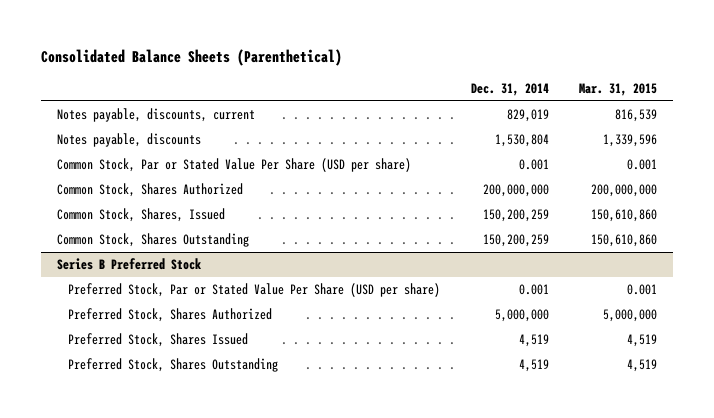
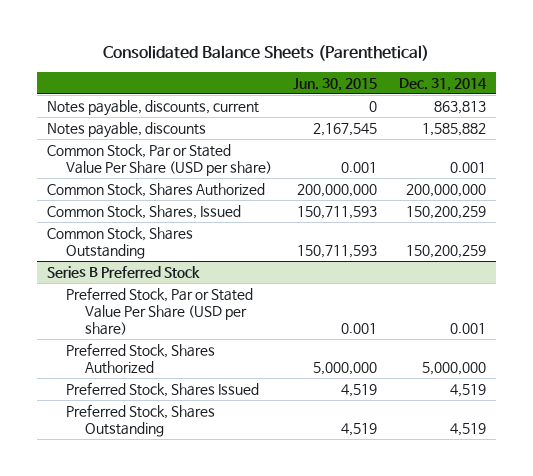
- | Dec. 31, 2014 | Mar. 31, 2015
+ | Jun. 30, 2015 | Dec. 31, 2014
- Notes payable, discounts, current | 829,019 | 816,539
- Notes payable, discounts | 1,530,804 | 1,339,596
+ Notes payable, discounts, current | 0 | 863,813
+ Notes payable, discounts | 2,167,545 | 1,585,882

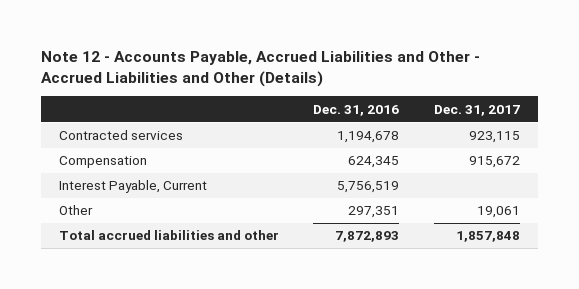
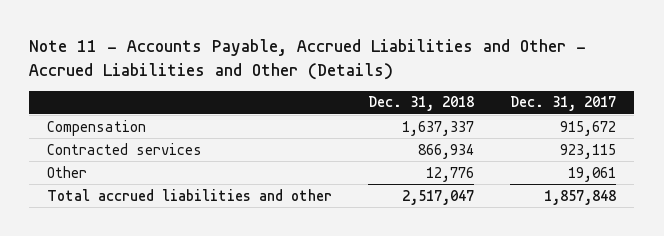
- Note 12 - Accounts Payable, Accrued Liabilities and Other - Accrued Liabilities and Other (Details)
+ Note 11 - Accounts Payable, Accrued Liabilities and Other - Accrued Liabilities and Other (Details)
- | Dec. 31, 2016 | Dec. 31, 2017
+ | Dec. 31, 2018 | Dec. 31, 2017
- Interest Payable, Current | 5,756,519 |
moved down: Contracted services | 866,934 | 923,115

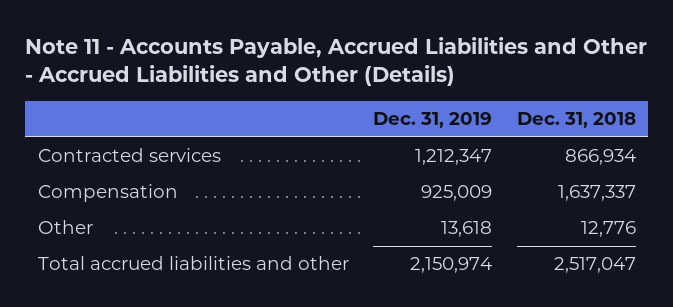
- | Dec. 31, 2018 | Dec. 31, 2017
+ | Dec. 31, 2019 | Dec. 31, 2018
moved down: Compensation | 925,009 | 1,637,337

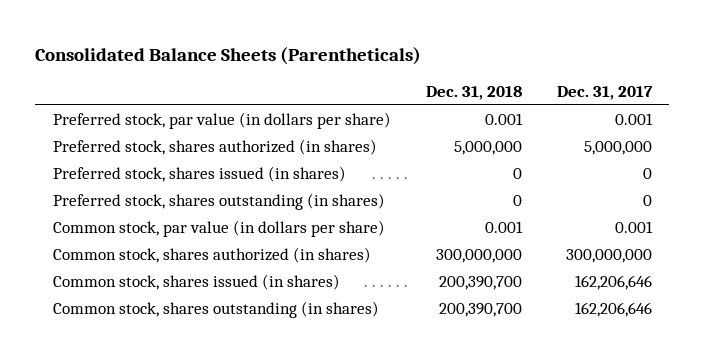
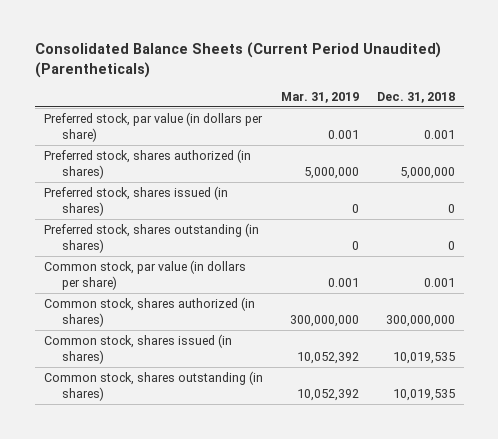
- Consolidated Balance Sheets (Parentheticals)
+ Consolidated Balance Sheets (Current Period Unaudited) (Parentheticals)
- | Dec. 31, 2018 | Dec. 31, 2017
+ | Mar. 31, 2019 | Dec. 31, 2018
- Common stock, shares issued (in shares) | 200,390,700 | 162,206,646
- Common stock, shares outstanding (in shares) | 200,390,700 | 162,206,646
+ Common stock, shares issued (in shares) | 10,052,392 | 10,019,535
+ Common stock, shares outstanding (in shares) | 10,052,392 | 10,019,535

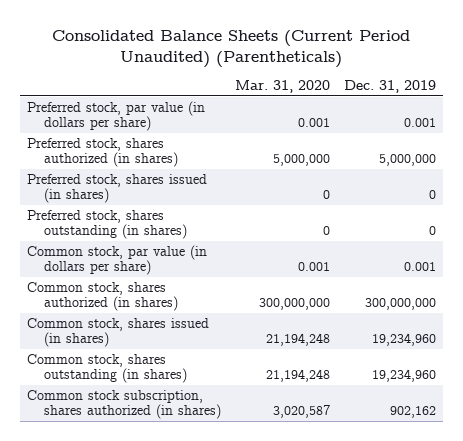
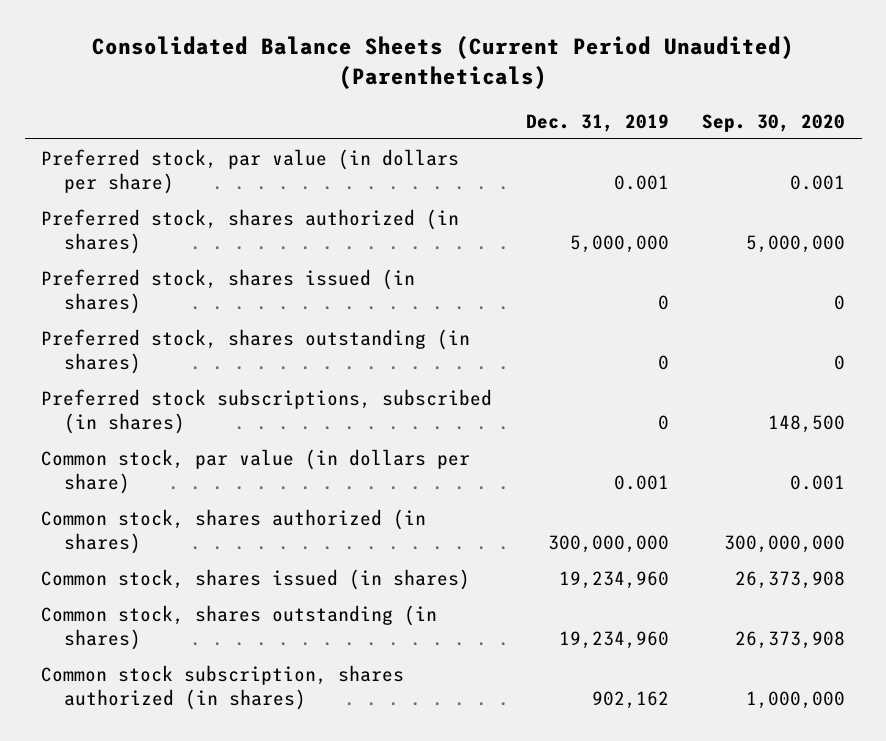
- | Mar. 31, 2020 | Dec. 31, 2019
+ | Dec. 31, 2019 | Sep. 30, 2020
+ Preferred stock subscriptions, subscribed (in shares) | 0 | 148,500

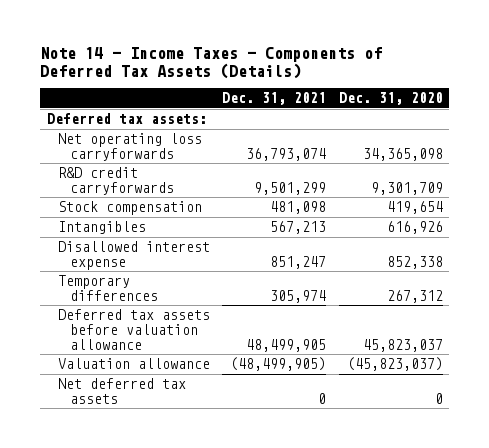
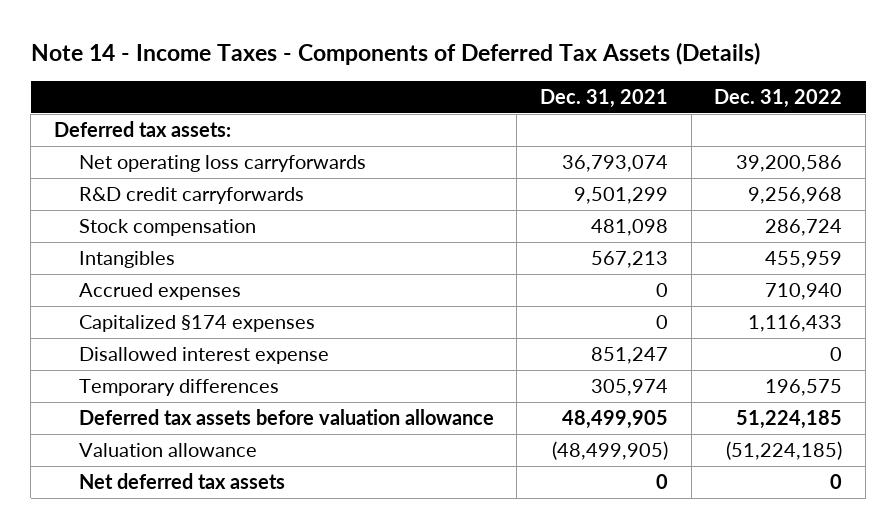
- | Dec. 31, 2021 | Dec. 31, 2020
+ | Dec. 31, 2021 | Dec. 31, 2022
+ Accrued expenses | 0 | 710,940
+ Capitalized §174 expenses | 0 | 1,116,433

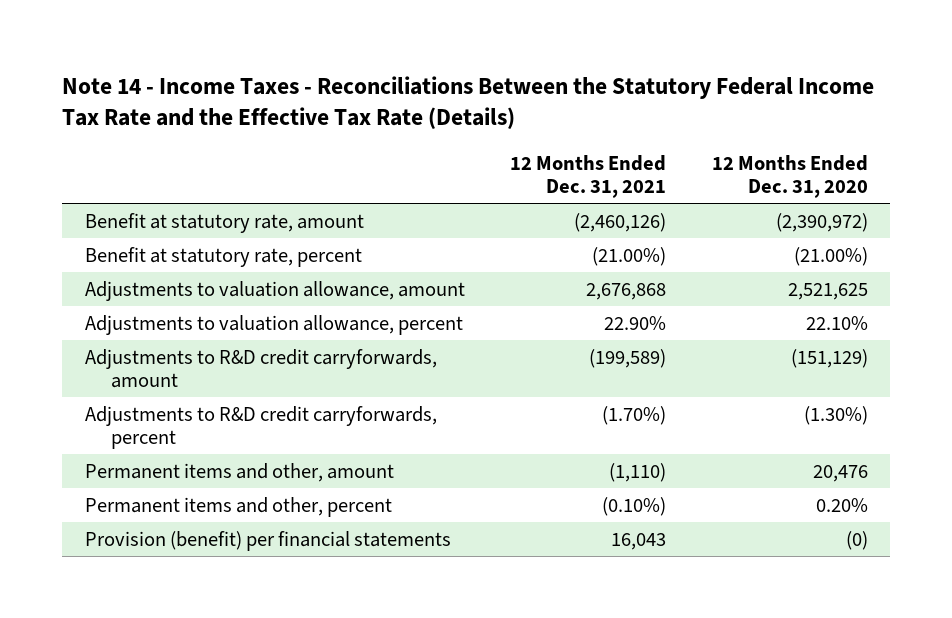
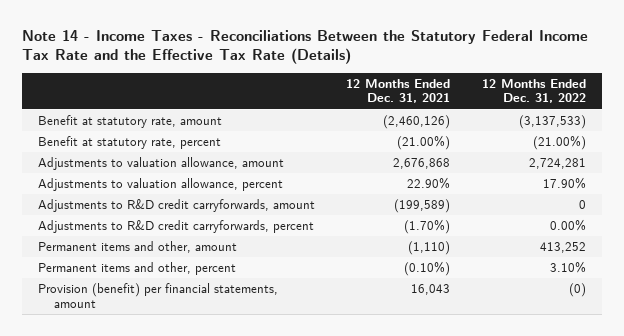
- | 12 Months Ended Dec. 31, 2021 | 12 Months Ended Dec. 31, 2020
+ | 12 Months Ended Dec. 31, 2021 | 12 Months Ended Dec. 31, 2022
- Provision (benefit) per financial statements | 16,043 | (0)
+ Provision (benefit) per financial statements, amount | 16,043 | (0)

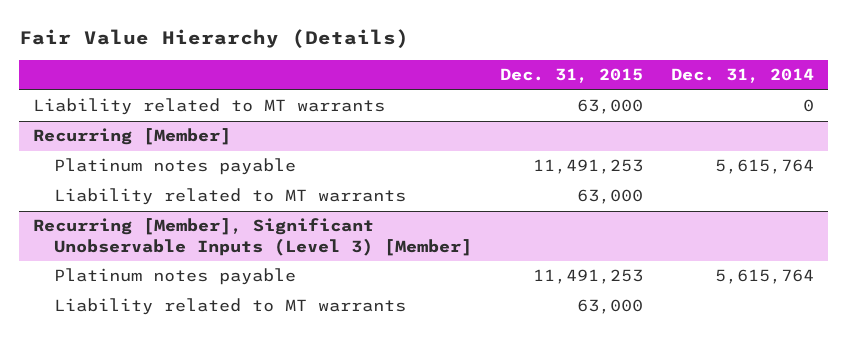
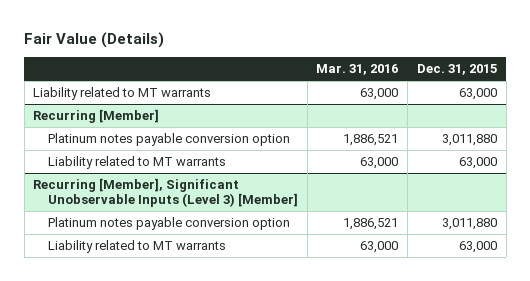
- Fair Value Hierarchy (Details)
+ Fair Value (Details)
- | Dec. 31, 2015 | Dec. 31, 2014
+ | Mar. 31, 2016 | Dec. 31, 2015
@ Recurring [Member]
- Platinum notes payable | 11,491,253 | 5,615,764
+ Platinum notes payable conversion option | 1,886,521 | 3,011,880
@ Recurring [Member], Significant Unobservable Inputs (Level 3) [Member]
- Platinum notes payable | 11,491,253 | 5,615,764
+ Platinum notes payable conversion option | 1,886,521 | 3,011,880

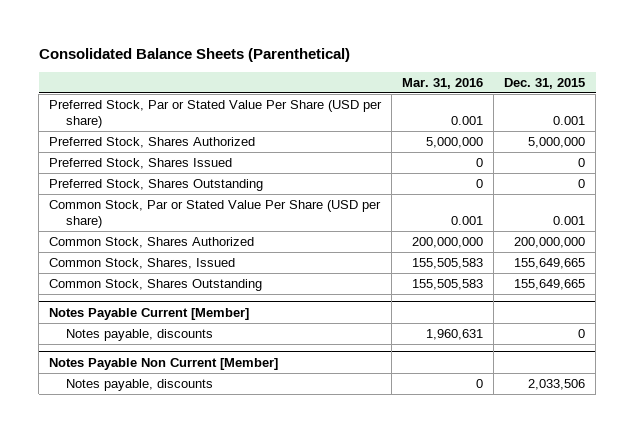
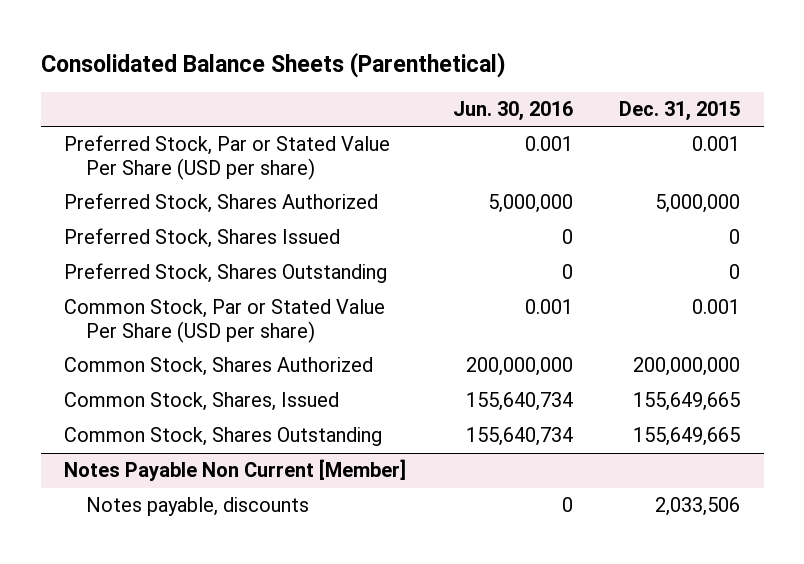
- | Mar. 31, 2016 | Dec. 31, 2015
+ | Jun. 30, 2016 | Dec. 31, 2015
- Notes Payable Current [Member]
- Notes payable, discounts | 1,960,631 | 0

